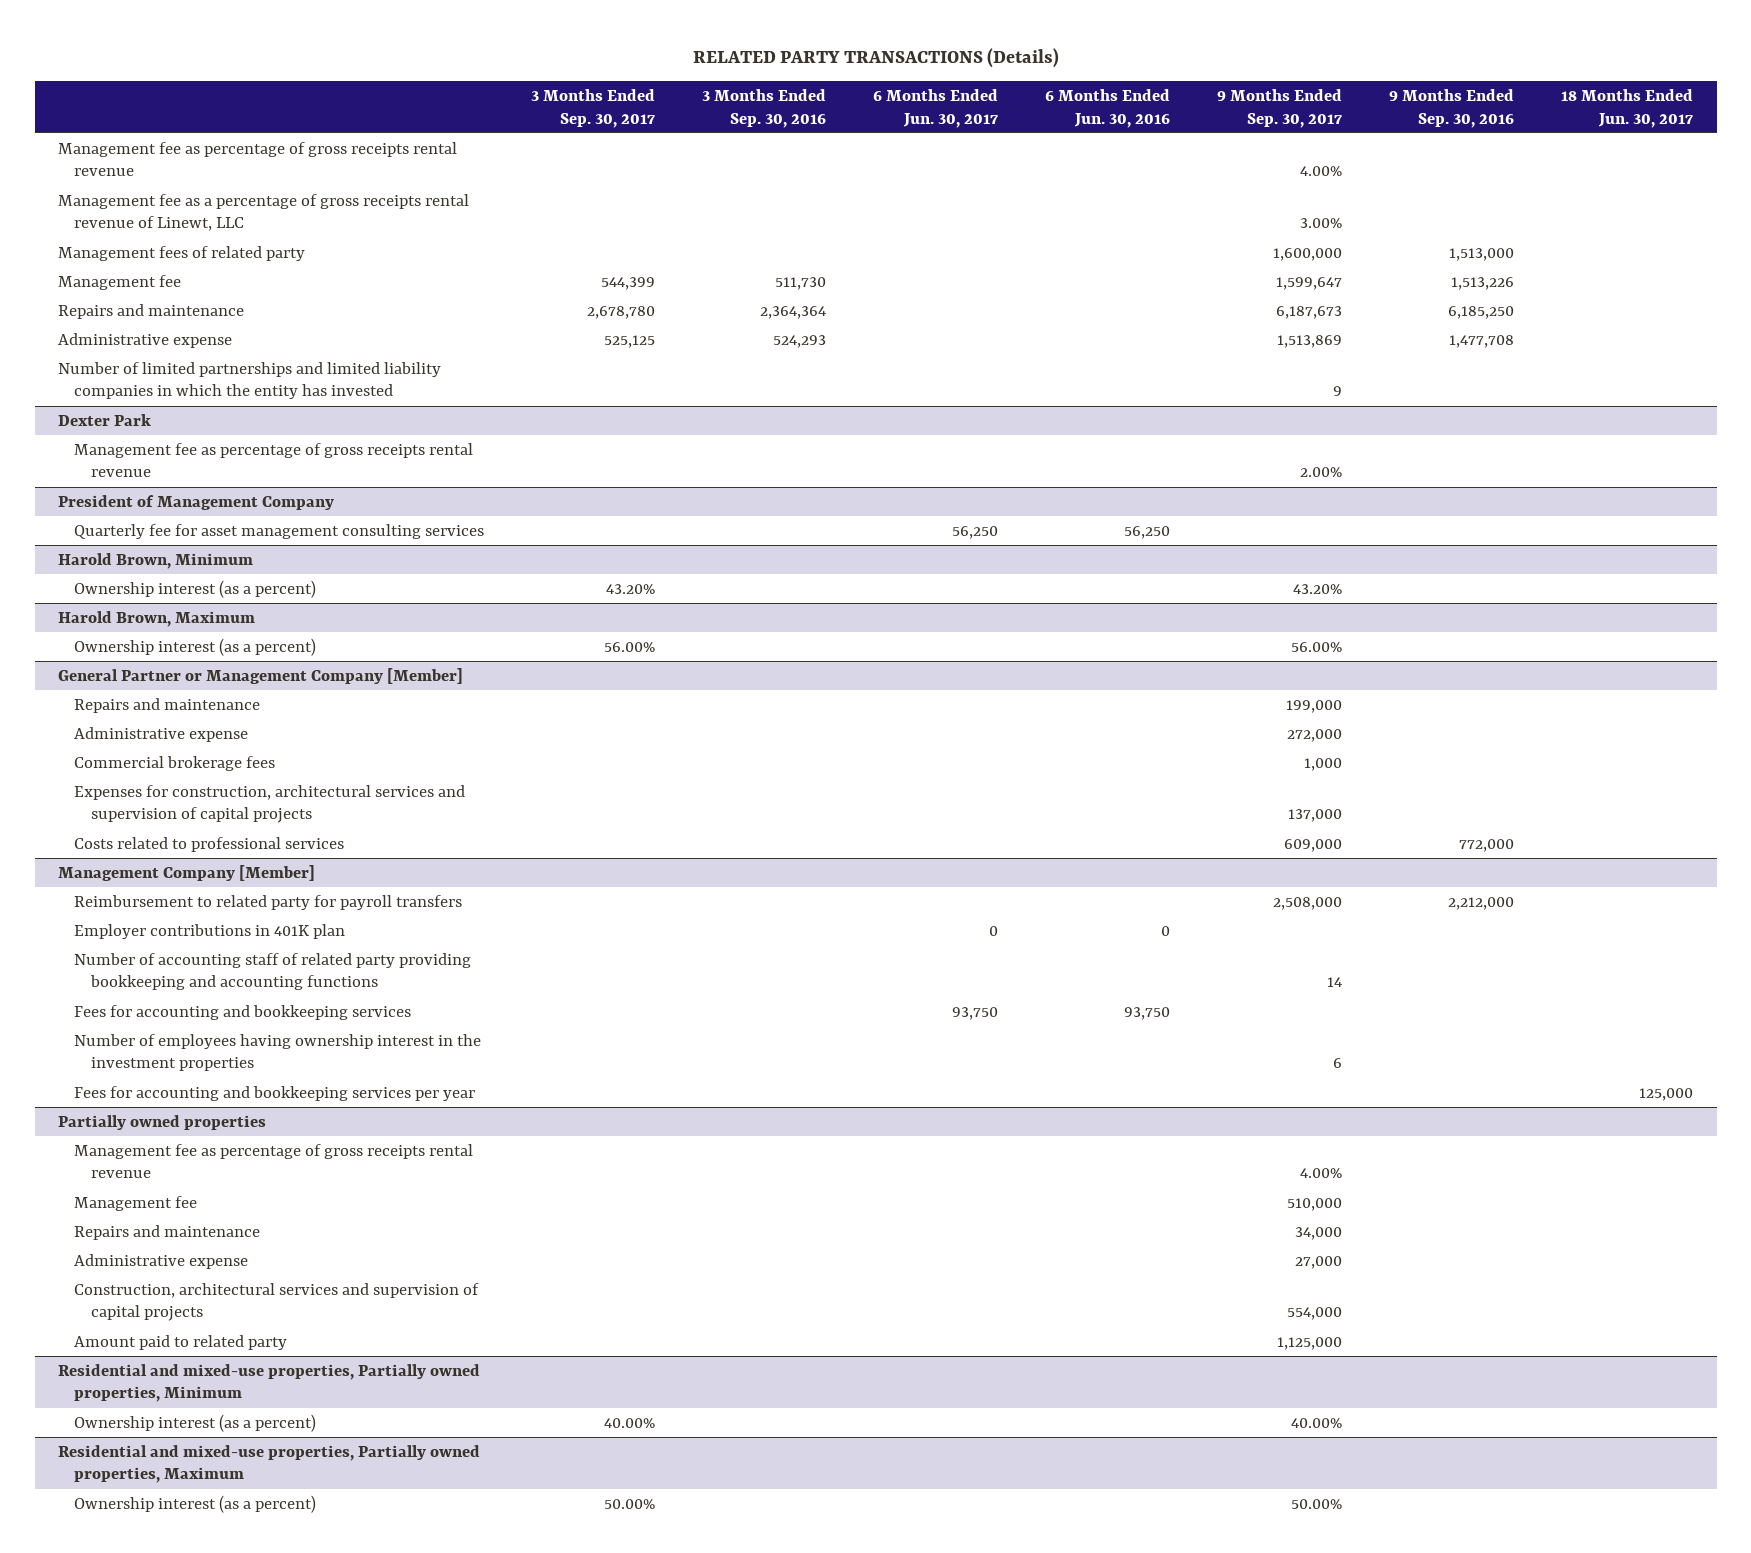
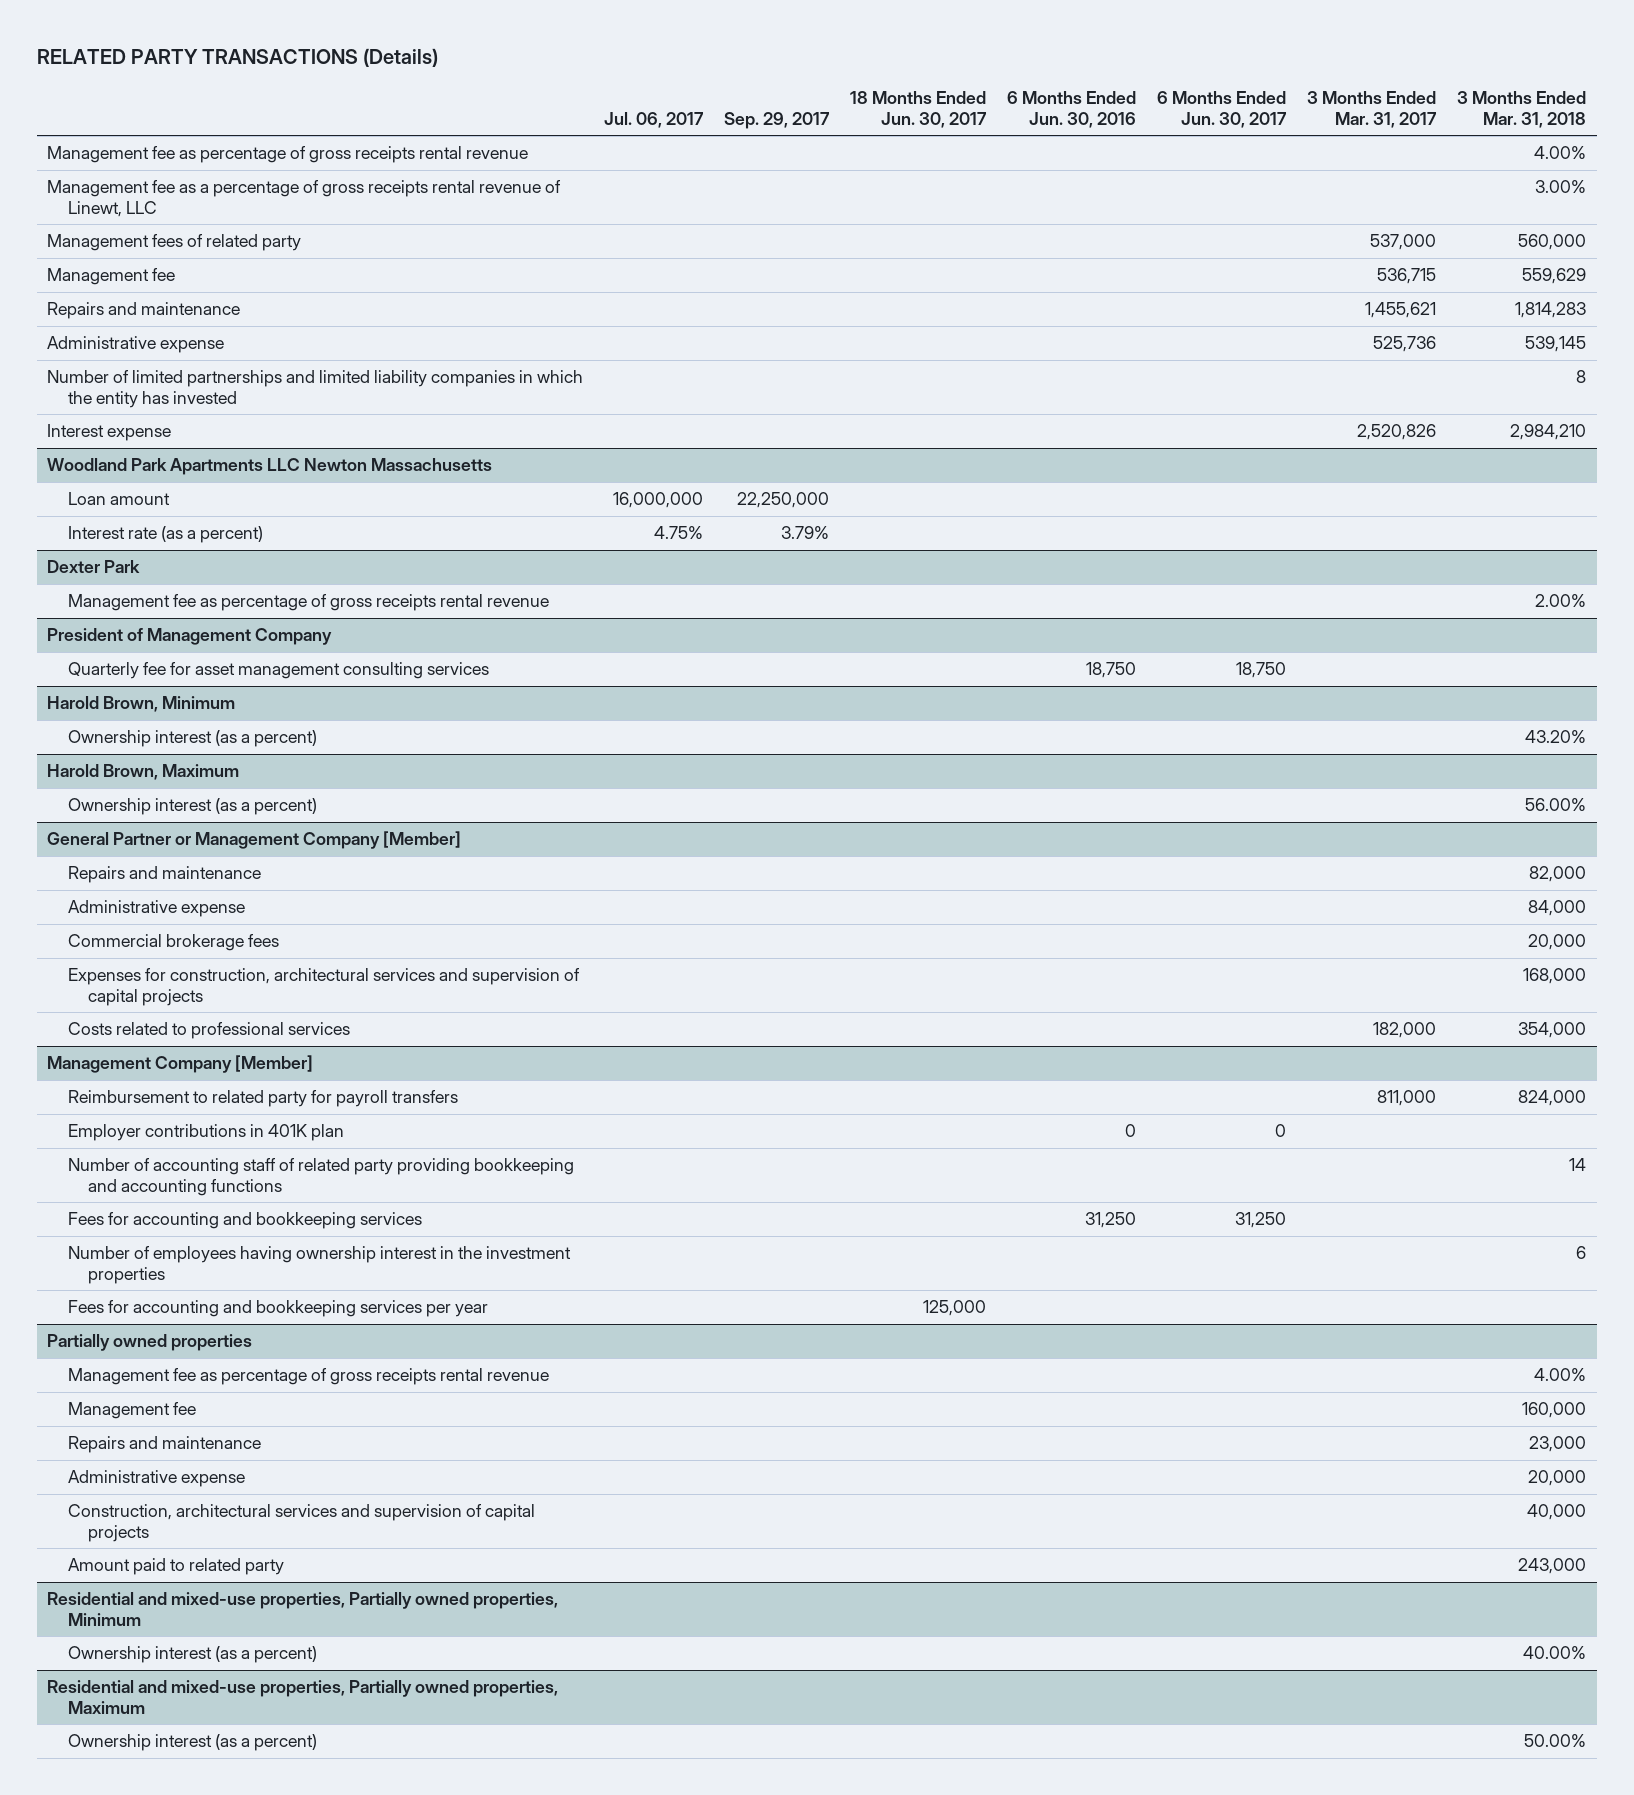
- | 3 Months Ended Sep. 30, 2017 | 3 Months Ended Sep. 30, 2016 | 6 Months Ended Jun. 30, 2017 | 6 Months Ended Jun. 30, 2016 | 9 Months Ended Sep. 30, 2017 | 9 Months Ended Sep. 30, 2016 | 18 Months Ended Jun. 30, 2017
+ | Jul. 06, 2017 | Sep. 29, 2017 | 18 Months Ended Jun. 30, 2017 | 6 Months Ended Jun. 30, 2016 | 6 Months Ended Jun. 30, 2017 | 3 Months Ended Mar. 31, 2017 | 3 Months Ended Mar. 31, 2018
+ Interest expense | | | | | | 2,520,826 | 2,984,210
+ Woodland Park Apartments LLC Newton Massachusetts
+ Loan amount | 16,000,000 | 22,250,000 | | | | |
+ Interest rate (as a percent) | 4.75% | 3.79% | | | | |
@ President of Management Company
- Quarterly fee for asset management consulting services | | | 56,250 | 56,250 | | |
+ Quarterly fee for asset management consulting services | | | | 18,750 | 18,750 | |
@ Management Company [Member]
- Fees for accounting and bookkeeping services | | | 93,750 | 93,750 | | |
+ Fees for accounting and bookkeeping services | | | | 31,250 | 31,250 | |

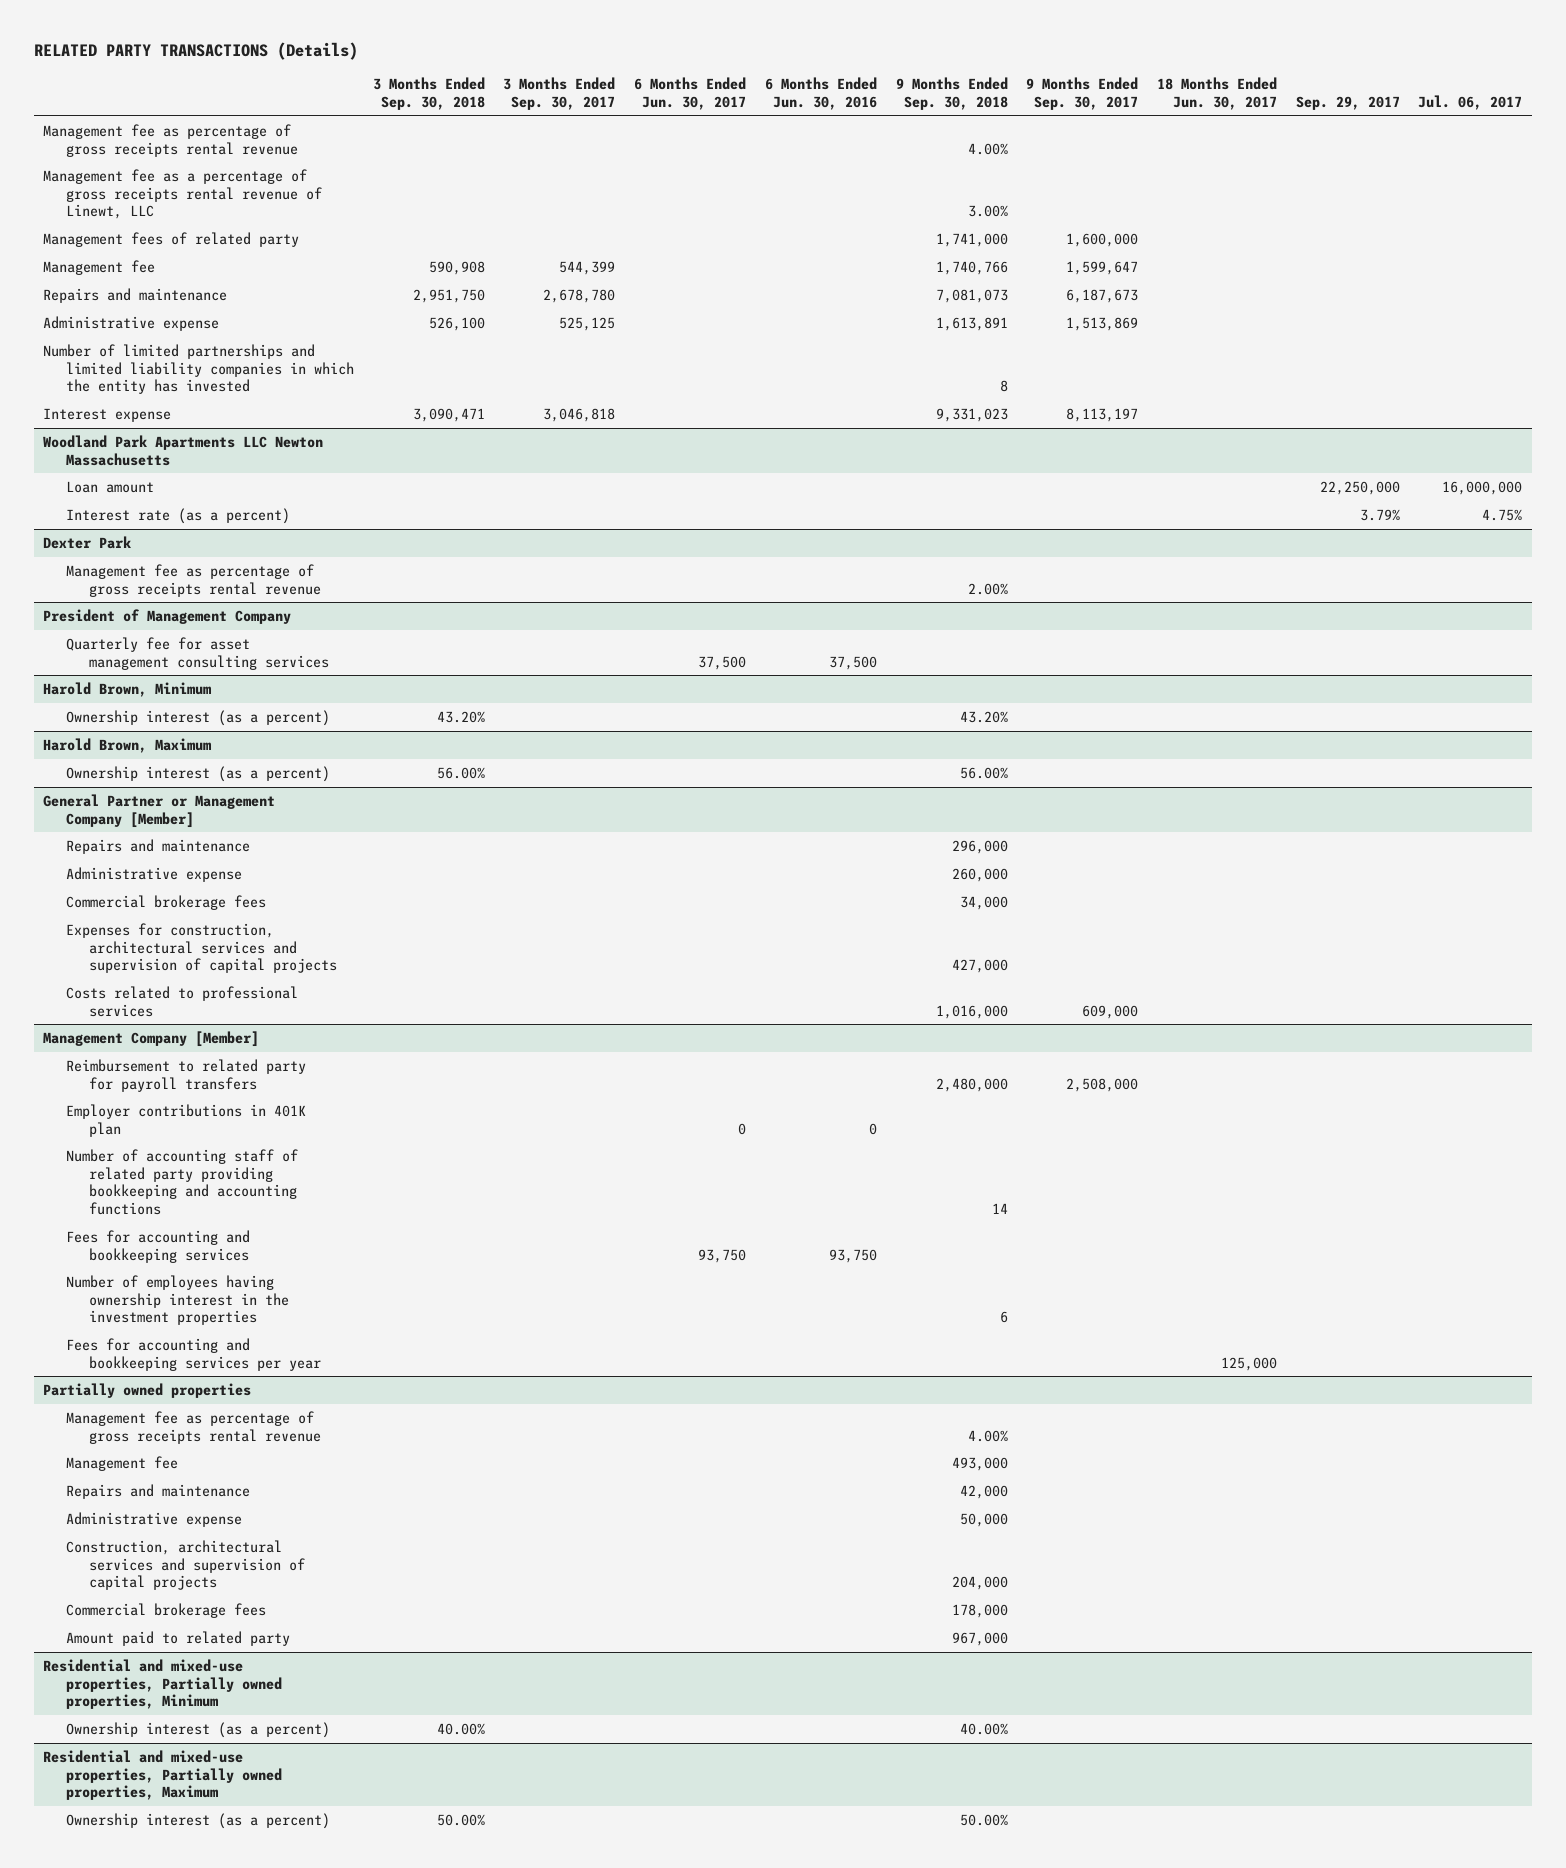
- | Jul. 06, 2017 | Sep. 29, 2017 | 18 Months Ended Jun. 30, 2017 | 6 Months Ended Jun. 30, 2016 | 6 Months Ended Jun. 30, 2017 | 3 Months Ended Mar. 31, 2017 | 3 Months Ended Mar. 31, 2018
+ | 3 Months Ended Sep. 30, 2018 | 3 Months Ended Sep. 30, 2017 | 6 Months Ended Jun. 30, 2017 | 6 Months Ended Jun. 30, 2016 | 9 Months Ended Sep. 30, 2018 | 9 Months Ended Sep. 30, 2017 | 18 Months Ended Jun. 30, 2017 | Sep. 29, 2017 | Jul. 06, 2017
@ President of Management Company
- Quarterly fee for asset management consulting services | | | | 18,750 | 18,750 | |
+ Quarterly fee for asset management consulting services | | | 37,500 | 37,500 | | | | |
@ Management Company [Member]
- Fees for accounting and bookkeeping services | | | | 31,250 | 31,250 | |
+ Fees for accounting and bookkeeping services | | | 93,750 | 93,750 | | | | |
@ Partially owned properties
+ Commercial brokerage fees | | | | | 178,000 | | | |

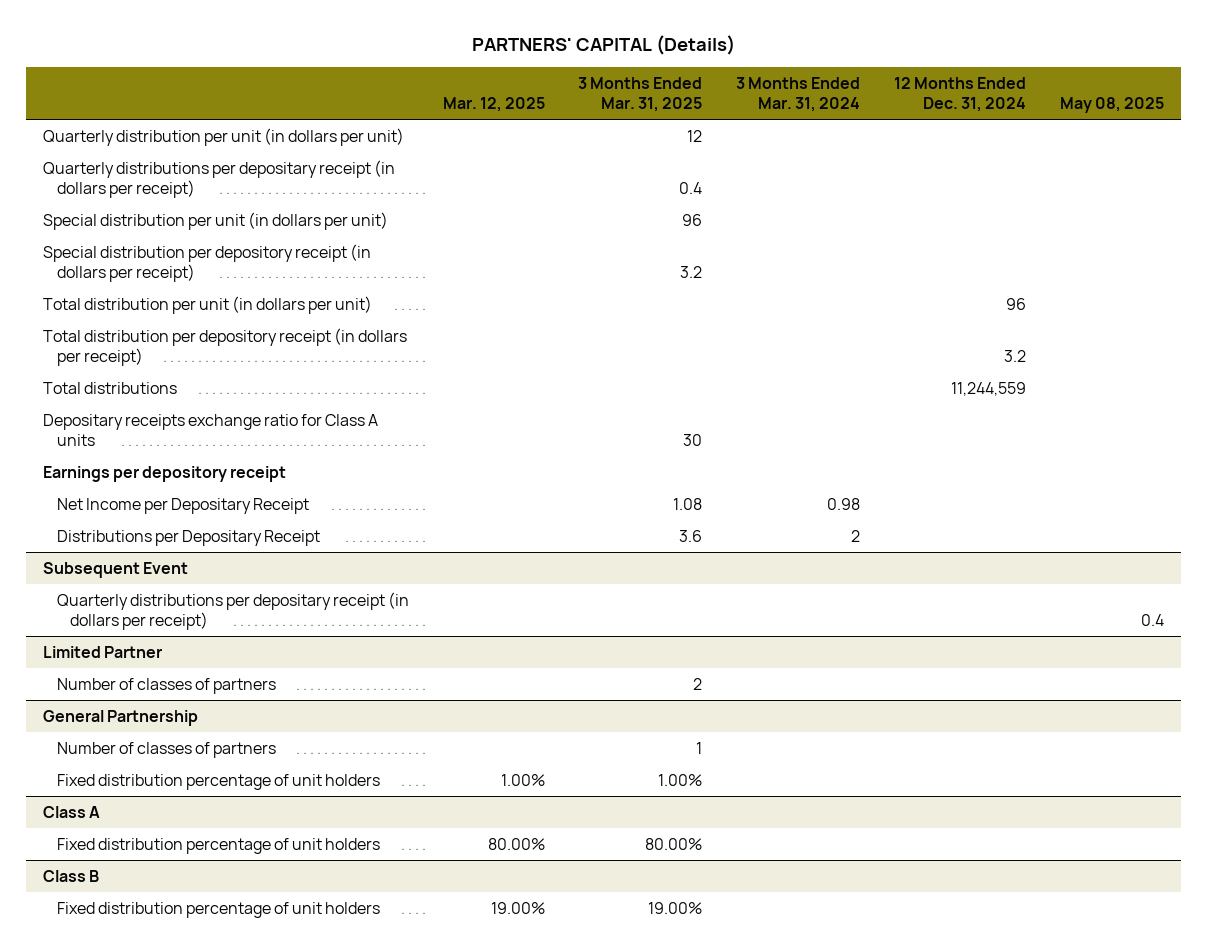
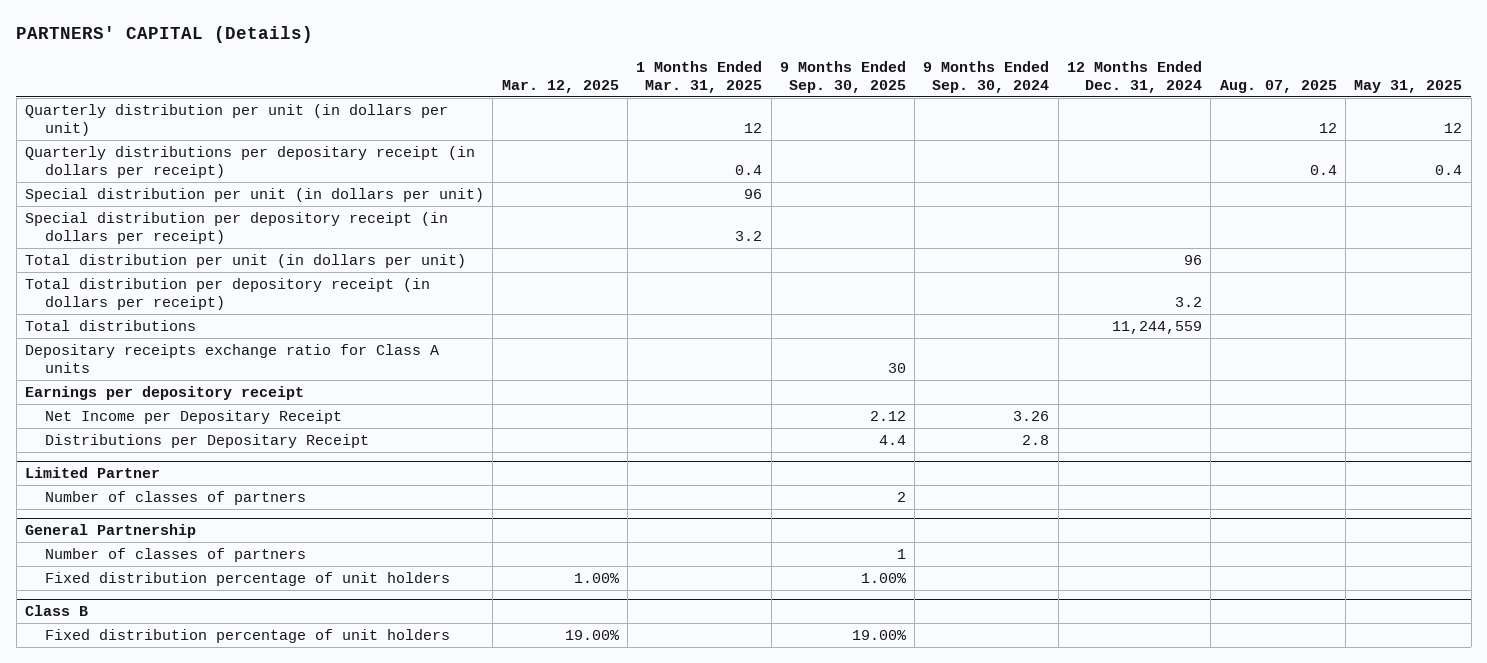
- | Mar. 12, 2025 | 3 Months Ended Mar. 31, 2025 | 3 Months Ended Mar. 31, 2024 | 12 Months Ended Dec. 31, 2024 | May 08, 2025
+ | Mar. 12, 2025 | 1 Months Ended Mar. 31, 2025 | 9 Months Ended Sep. 30, 2025 | 9 Months Ended Sep. 30, 2024 | 12 Months Ended Dec. 31, 2024 | Aug. 07, 2025 | May 31, 2025
- Subsequent Event
- Quarterly distributions per depositary receipt (in dollars per receipt) | | | | | 0.4
- Class A
- Fixed distribution percentage of unit holders | 80.00% | 80.00% | | |

